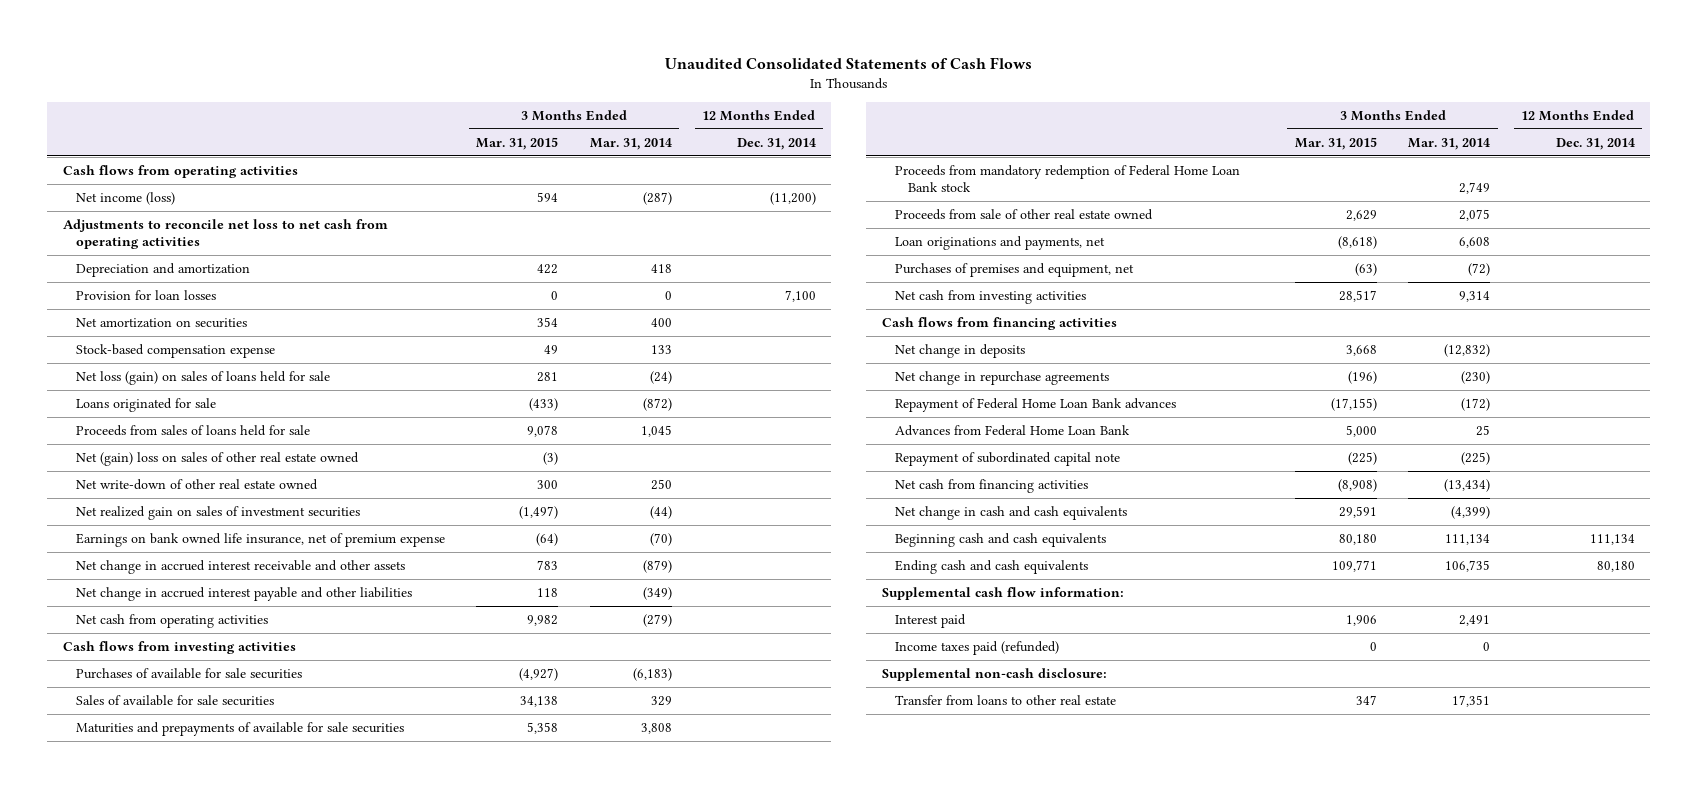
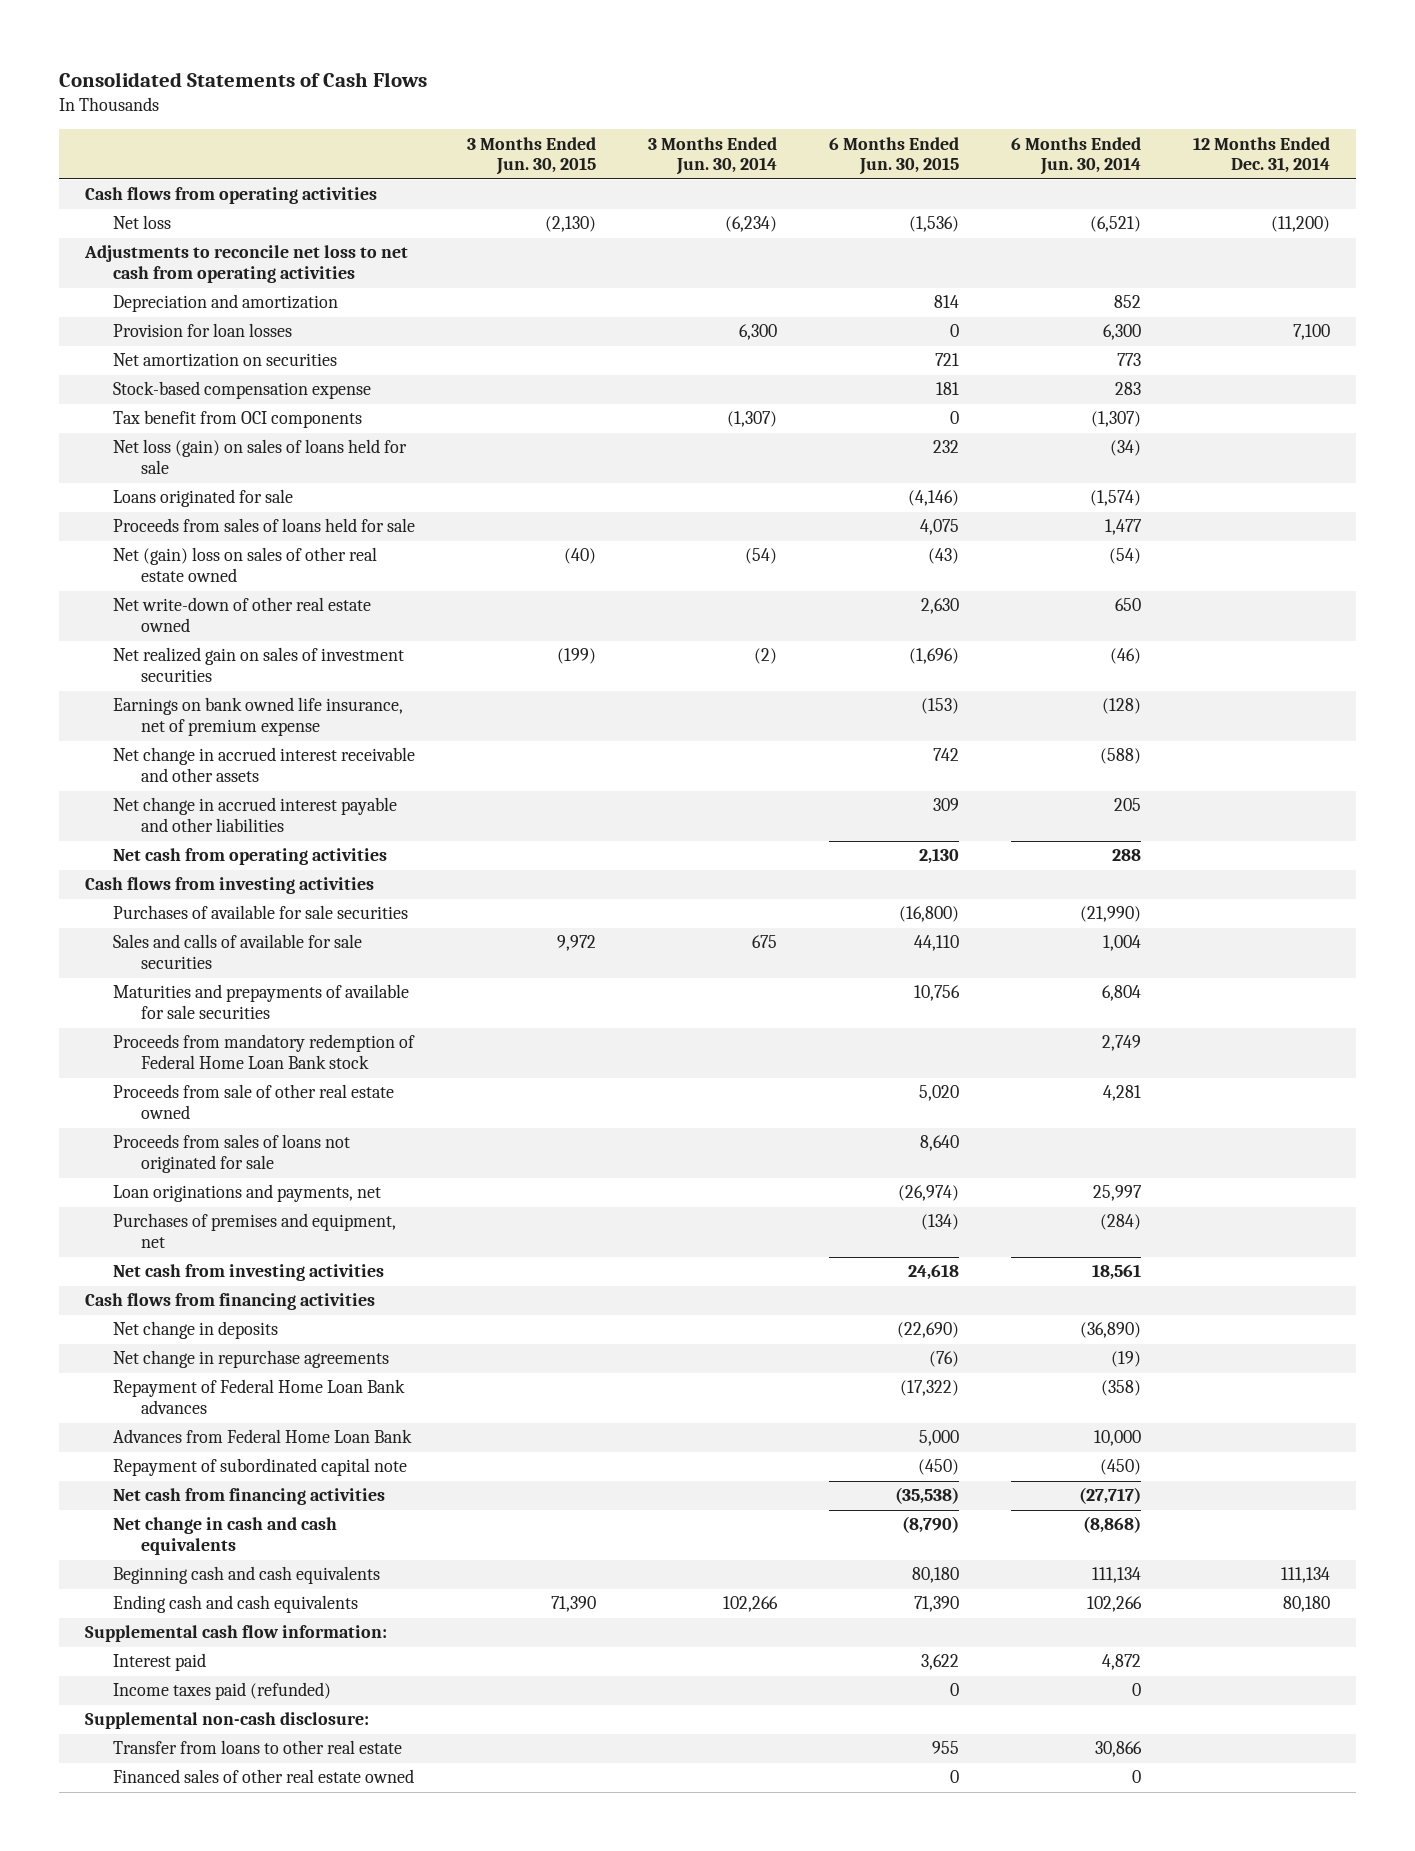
- Unaudited Consolidated Statements of Cash Flows
+ Consolidated Statements of Cash Flows
- | 3 Months Ended Mar. 31, 2015 | 3 Months Ended Mar. 31, 2014 | 12 Months Ended Dec. 31, 2014
+ | 3 Months Ended Jun. 30, 2015 | 3 Months Ended Jun. 30, 2014 | 6 Months Ended Jun. 30, 2015 | 6 Months Ended Jun. 30, 2014 | 12 Months Ended Dec. 31, 2014
- Net income (loss) | 594 | (287) | (11,200)
+ Net loss | (2,130) | (6,234) | (1,536) | (6,521) | (11,200)
+ Tax benefit from OCI components | | (1,307) | 0 | (1,307) |
- Sales of available for sale securities | 34,138 | 329 |
+ Sales and calls of available for sale securities | 9,972 | 675 | 44,110 | 1,004 |
+ Proceeds from sales of loans not originated for sale | | | 8,640 | |
+ Financed sales of other real estate owned | | | 0 | 0 |

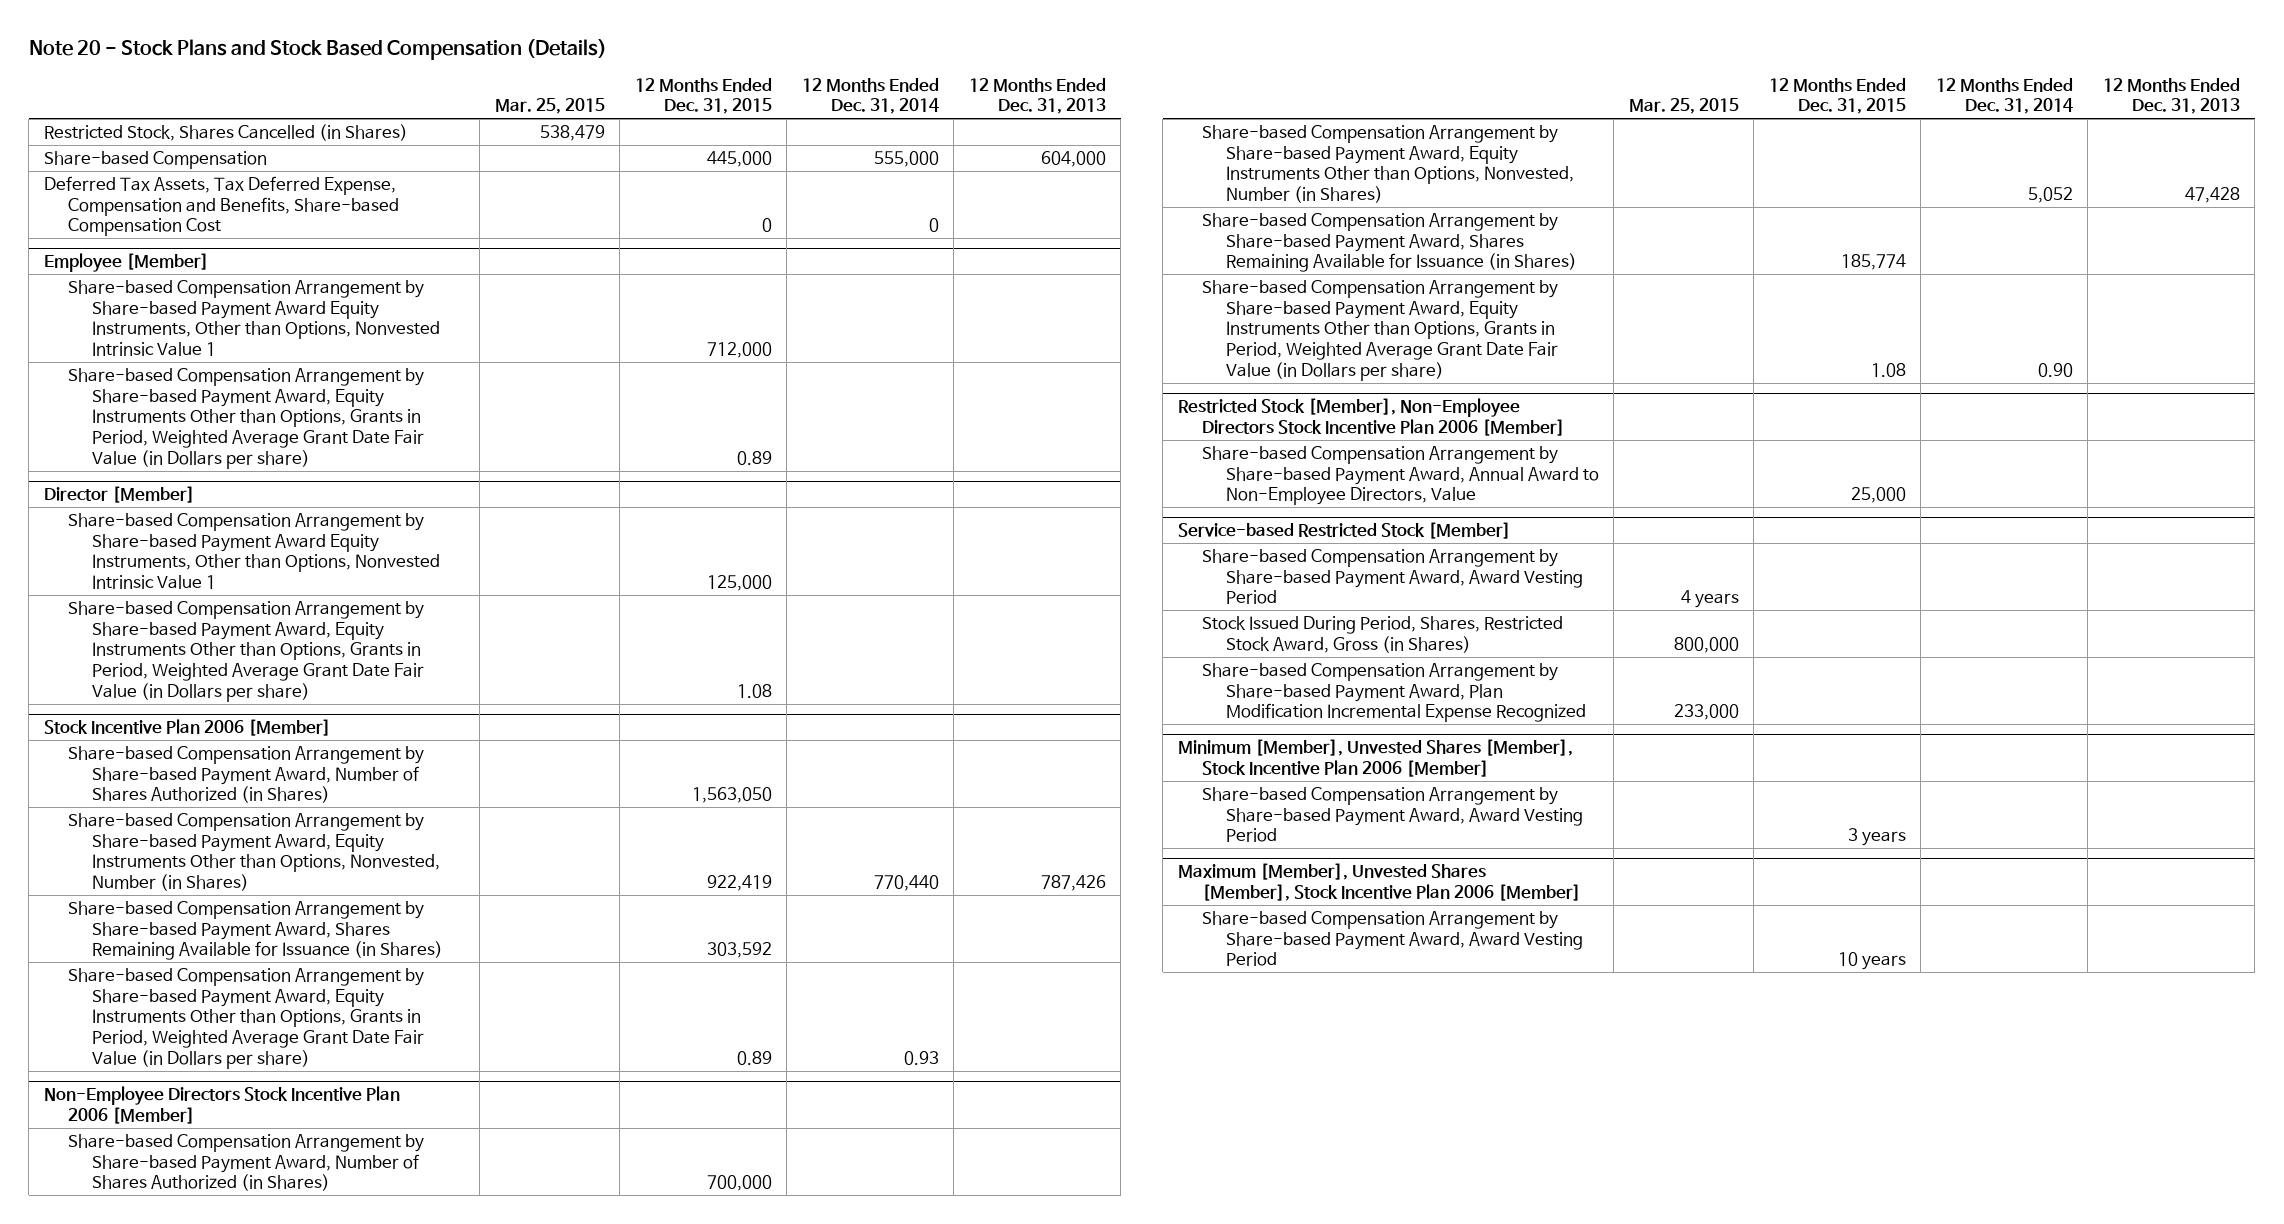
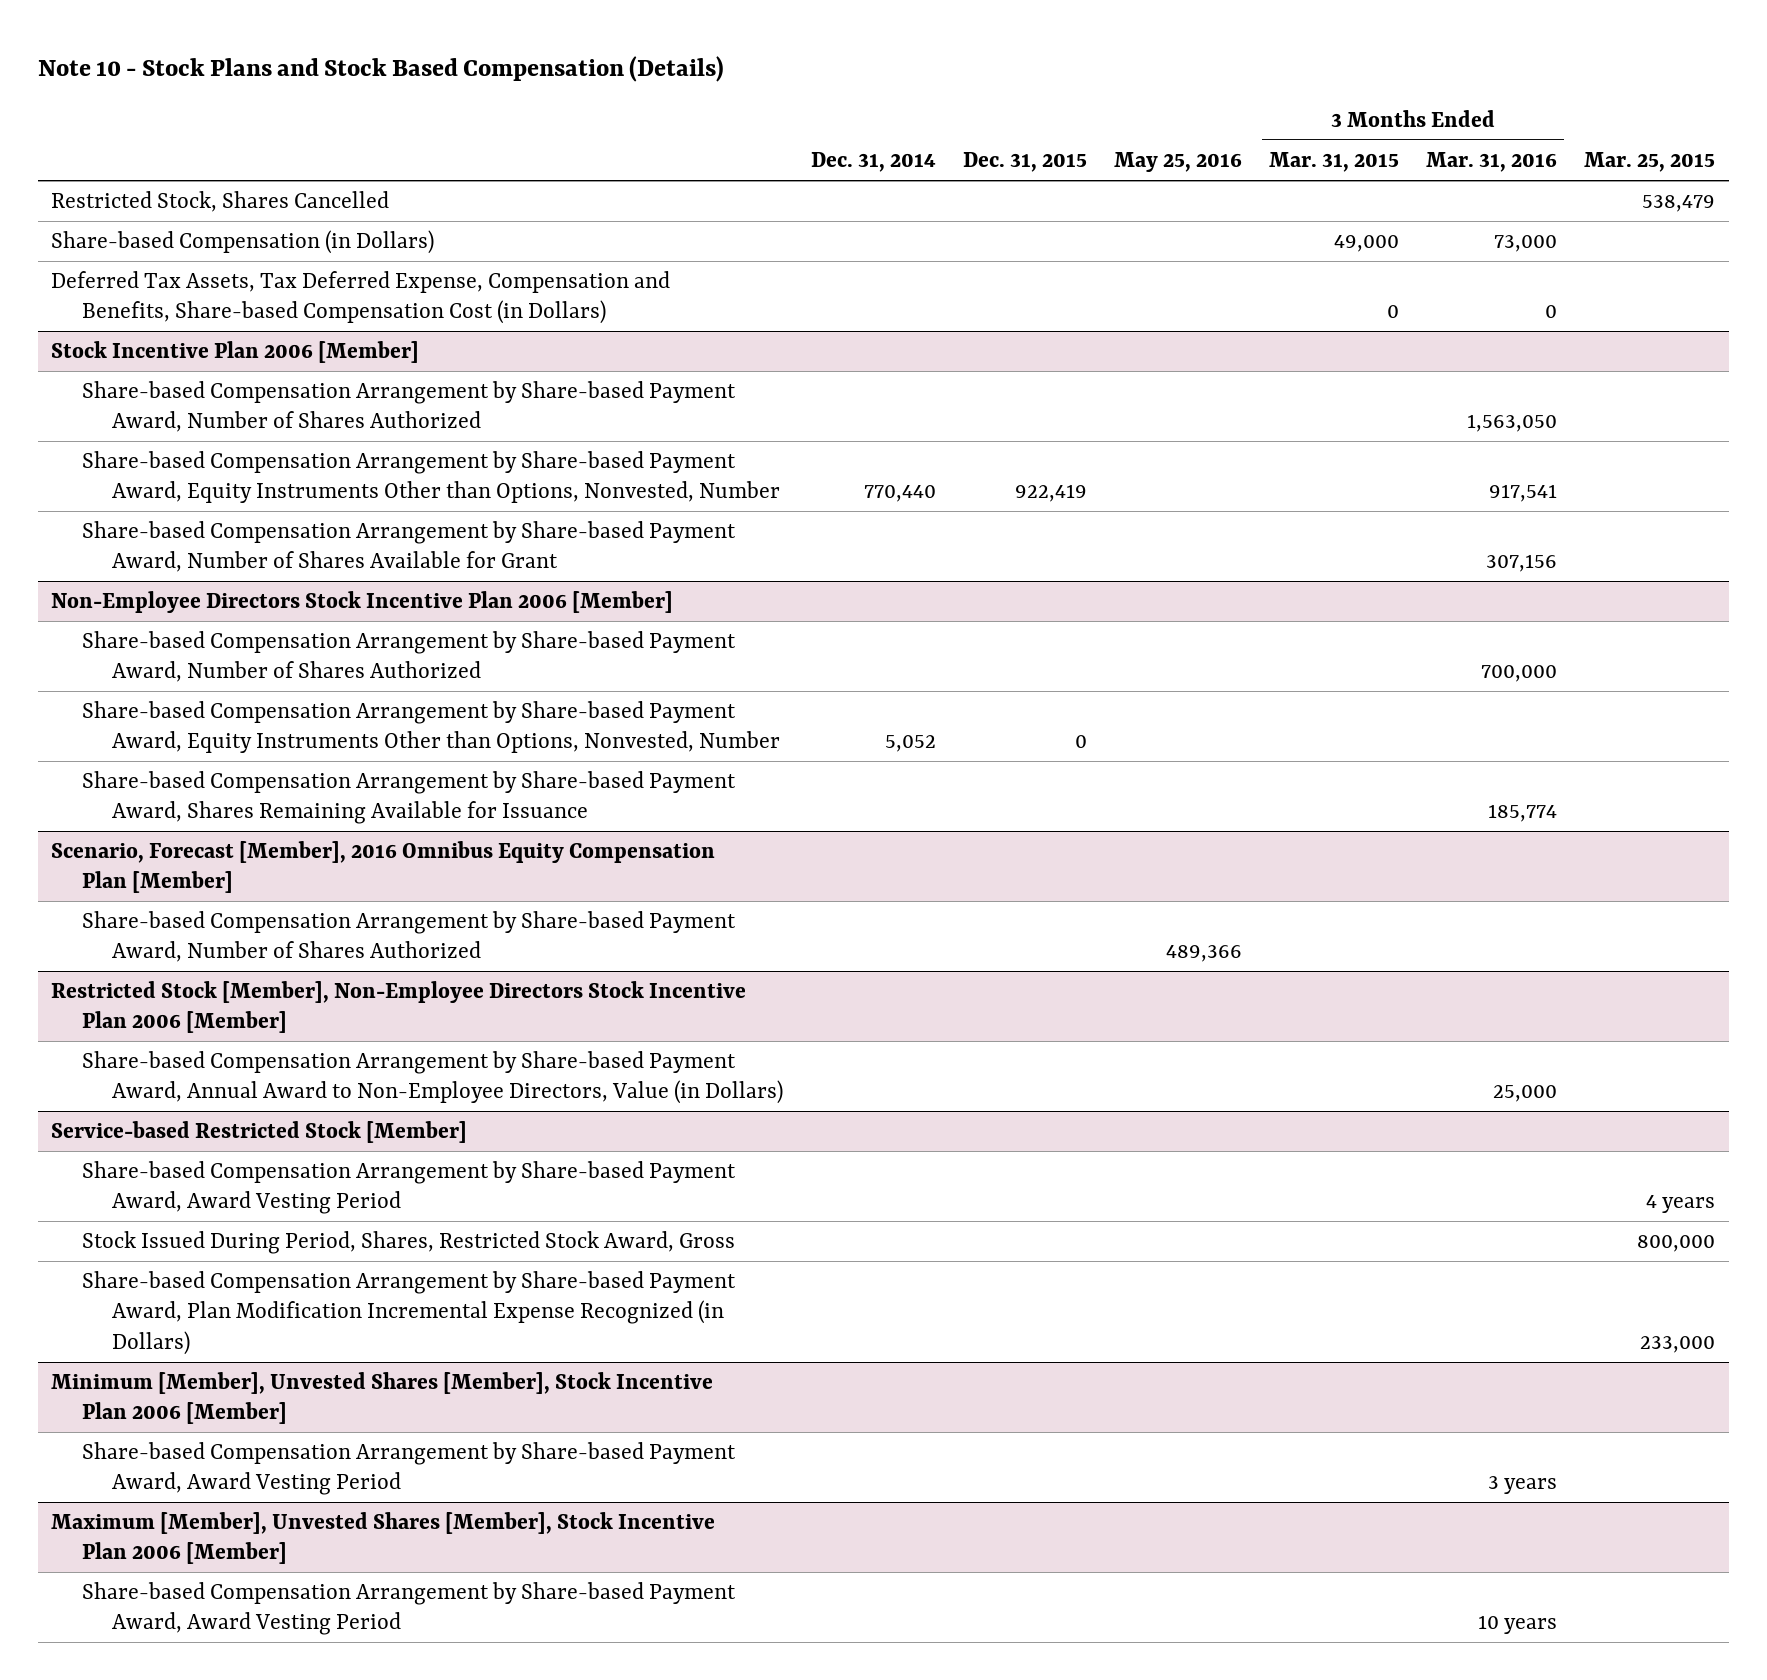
- Note 20 - Stock Plans and Stock Based Compensation (Details)
+ Note 10 - Stock Plans and Stock Based Compensation (Details)
- | Mar. 25, 2015 | 12 Months Ended Dec. 31, 2015 | 12 Months Ended Dec. 31, 2014 | 12 Months Ended Dec. 31, 2013
+ | Dec. 31, 2014 | Dec. 31, 2015 | May 25, 2016 | 3 Months Ended Mar. 31, 2015 | 3 Months Ended Mar. 31, 2016 | Mar. 25, 2015
- Restricted Stock, Shares Cancelled (in Shares) | 538,479 | | |
- Share-based Compensation | | 445,000 | 555,000 | 604,000
- Deferred Tax Assets, Tax Deferred Expense, Compensation and Benefits, Share-based Compensation Cost | | 0 | 0 |
- Employee [Member]
- Share-based Compensation Arrangement by Share-based Payment Award Equity Instruments, Other than Options, Nonvested Intrinsic Value 1 | | 712,000 | |
- Share-based Compensation Arrangement by Share-based Payment Award, Equity Instruments Other than Options, Grants in Period, Weighted Average Grant Date Fair Value (in Dollars per share) | | 0.89 | |
- Director [Member]
- Share-based Compensation Arrangement by Share-based Payment Award Equity Instruments, Other than Options, Nonvested Intrinsic Value 1 | | 125,000 | |
- Share-based Compensation Arrangement by Share-based Payment Award, Equity Instruments Other than Options, Grants in Period, Weighted Average Grant Date Fair Value (in Dollars per share) | | 1.08 | |
+ Restricted Stock, Shares Cancelled | | | | | | 538,479
+ Share-based Compensation (in Dollars) | | | | 49,000 | 73,000 |
+ Deferred Tax Assets, Tax Deferred Expense, Compensation and Benefits, Share-based Compensation Cost (in Dollars) | | | | 0 | 0 |
@ Stock Incentive Plan 2006 [Member]
- Share-based Compensation Arrangement by Share-based Payment Award, Number of Shares Authorized (in Shares) | | 1,563,050 | |
- Share-based Compensation Arrangement by Share-based Payment Award, Equity Instruments Other than Options, Nonvested, Number (in Shares) | | 922,419 | 770,440 | 787,426
- Share-based Compensation Arrangement by Share-based Payment Award, Shares Remaining Available for Issuance (in Shares) | | 303,592 | |
- Share-based Compensation Arrangement by Share-based Payment Award, Equity Instruments Other than Options, Grants in Period, Weighted Average Grant Date Fair Value (in Dollars per share) | | 0.89 | 0.93 |
+ Share-based Compensation Arrangement by Share-based Payment Award, Number of Shares Authorized | | | | | 1,563,050 |
+ Share-based Compensation Arrangement by Share-based Payment Award, Equity Instruments Other than Options, Nonvested, Number | 770,440 | 922,419 | | | 917,541 |
+ Share-based Compensation Arrangement by Share-based Payment Award, Number of Shares Available for Grant | | | | | 307,156 |
@ Non-Employee Directors Stock Incentive Plan 2006 [Member]
- Share-based Compensation Arrangement by Share-based Payment Award, Number of Shares Authorized (in Shares) | | 700,000 | |
- Share-based Compensation Arrangement by Share-based Payment Award, Equity Instruments Other than Options, Nonvested, Number (in Shares) | | | 5,052 | 47,428
- Share-based Compensation Arrangement by Share-based Payment Award, Shares Remaining Available for Issuance (in Shares) | | 185,774 | |
- Share-based Compensation Arrangement by Share-based Payment Award, Equity Instruments Other than Options, Grants in Period, Weighted Average Grant Date Fair Value (in Dollars per share) | | 1.08 | 0.90 |
+ Share-based Compensation Arrangement by Share-based Payment Award, Number of Shares Authorized | | | | | 700,000 |
+ Share-based Compensation Arrangement by Share-based Payment Award, Equity Instruments Other than Options, Nonvested, Number | 5,052 | 0 | | | |
+ Share-based Compensation Arrangement by Share-based Payment Award, Shares Remaining Available for Issuance | | | | | 185,774 |
+ Scenario, Forecast [Member], 2016 Omnibus Equity Compensation Plan [Member]
+ Share-based Compensation Arrangement by Share-based Payment Award, Number of Shares Authorized | | | 489,366 | | |
@ Restricted Stock [Member], Non-Employee Directors Stock Incentive Plan 2006 [Member]
- Share-based Compensation Arrangement by Share-based Payment Award, Annual Award to Non-Employee Directors, Value | | 25,000 | |
+ Share-based Compensation Arrangement by Share-based Payment Award, Annual Award to Non-Employee Directors, Value (in Dollars) | | | | | 25,000 |
@ Service-based Restricted Stock [Member]
- Stock Issued During Period, Shares, Restricted Stock Award, Gross (in Shares) | 800,000 | | |
- Share-based Compensation Arrangement by Share-based Payment Award, Plan Modification Incremental Expense Recognized | 233,000 | | |
+ Stock Issued During Period, Shares, Restricted Stock Award, Gross | | | | | | 800,000
+ Share-based Compensation Arrangement by Share-based Payment Award, Plan Modification Incremental Expense Recognized (in Dollars) | | | | | | 233,000

